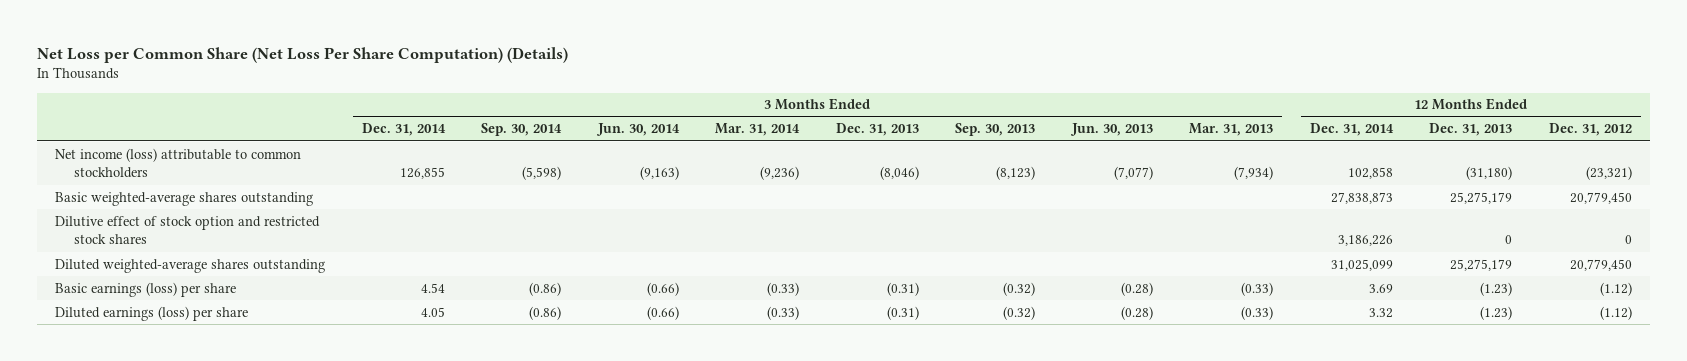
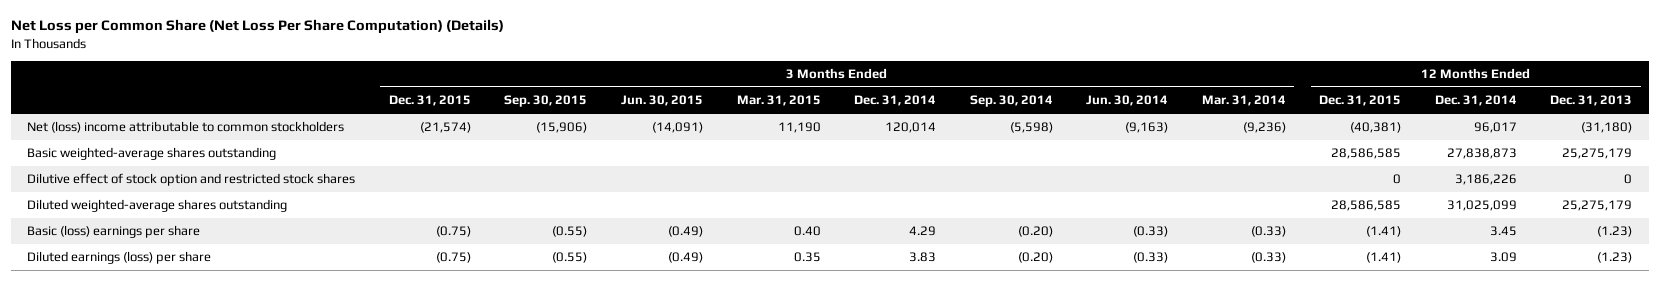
- | 3 Months Ended Dec. 31, 2014 | 3 Months Ended Sep. 30, 2014 | 3 Months Ended Jun. 30, 2014 | 3 Months Ended Mar. 31, 2014 | 3 Months Ended Dec. 31, 2013 | 3 Months Ended Sep. 30, 2013 | 3 Months Ended Jun. 30, 2013 | 3 Months Ended Mar. 31, 2013 | 12 Months Ended Dec. 31, 2014 | 12 Months Ended Dec. 31, 2013 | 12 Months Ended Dec. 31, 2012
+ | 3 Months Ended Dec. 31, 2015 | 3 Months Ended Sep. 30, 2015 | 3 Months Ended Jun. 30, 2015 | 3 Months Ended Mar. 31, 2015 | 3 Months Ended Dec. 31, 2014 | 3 Months Ended Sep. 30, 2014 | 3 Months Ended Jun. 30, 2014 | 3 Months Ended Mar. 31, 2014 | 12 Months Ended Dec. 31, 2015 | 12 Months Ended Dec. 31, 2014 | 12 Months Ended Dec. 31, 2013
- Net income (loss) attributable to common stockholders | 126,855 | (5,598) | (9,163) | (9,236) | (8,046) | (8,123) | (7,077) | (7,934) | 102,858 | (31,180) | (23,321)
+ Net (loss) income attributable to common stockholders | (21,574) | (15,906) | (14,091) | 11,190 | 120,014 | (5,598) | (9,163) | (9,236) | (40,381) | 96,017 | (31,180)
- Basic earnings (loss) per share | 4.54 | (0.86) | (0.66) | (0.33) | (0.31) | (0.32) | (0.28) | (0.33) | 3.69 | (1.23) | (1.12)
- Diluted earnings (loss) per share | 4.05 | (0.86) | (0.66) | (0.33) | (0.31) | (0.32) | (0.28) | (0.33) | 3.32 | (1.23) | (1.12)
+ Basic (loss) earnings per share | (0.75) | (0.55) | (0.49) | 0.40 | 4.29 | (0.20) | (0.33) | (0.33) | (1.41) | 3.45 | (1.23)
+ Diluted earnings (loss) per share | (0.75) | (0.55) | (0.49) | 0.35 | 3.83 | (0.20) | (0.33) | (0.33) | (1.41) | 3.09 | (1.23)

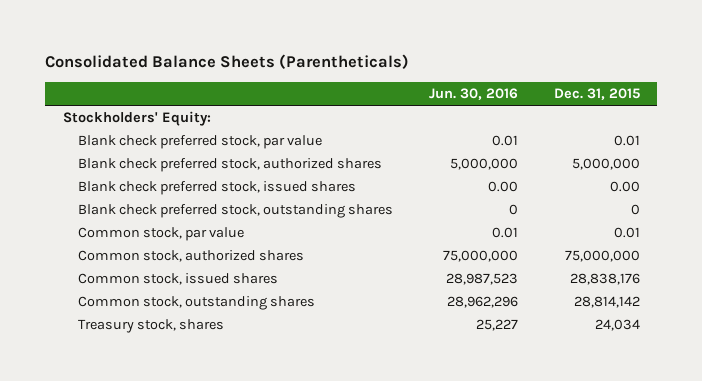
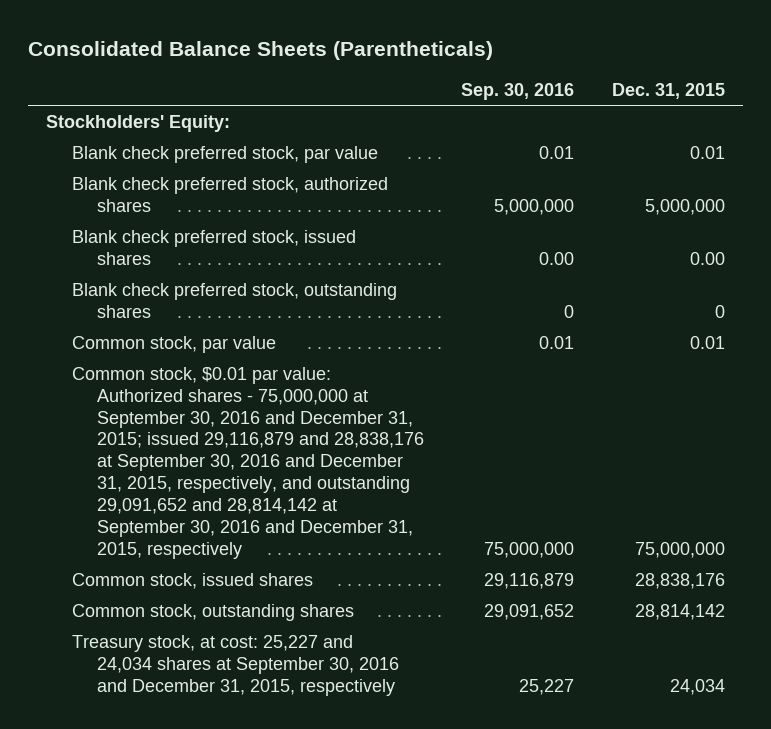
- | Jun. 30, 2016 | Dec. 31, 2015
+ | Sep. 30, 2016 | Dec. 31, 2015
- Common stock, authorized shares | 75,000,000 | 75,000,000
+ Common stock, $0.01 par value: Authorized shares - 75,000,000 at September 30, 2016 and December 31, 2015; issued 29,116,879 and 28,838,176 at September 30, 2016 and December 31, 2015, respectively, and outstanding 29,091,652 and 28,814,142 at September 30, 2016 and December 31, 2015, respectively | 75,000,000 | 75,000,000
- Treasury stock, shares | 25,227 | 24,034
+ Treasury stock, at cost: 25,227 and 24,034 shares at September 30, 2016 and December 31, 2015, respectively | 25,227 | 24,034

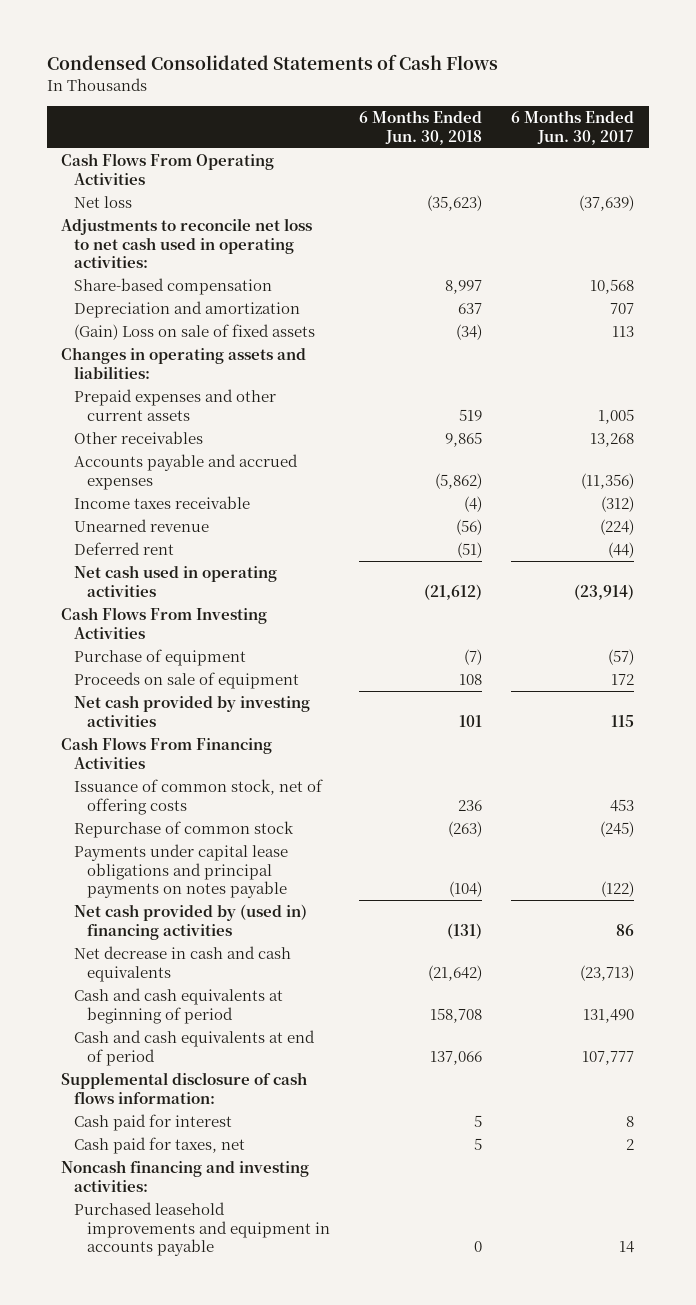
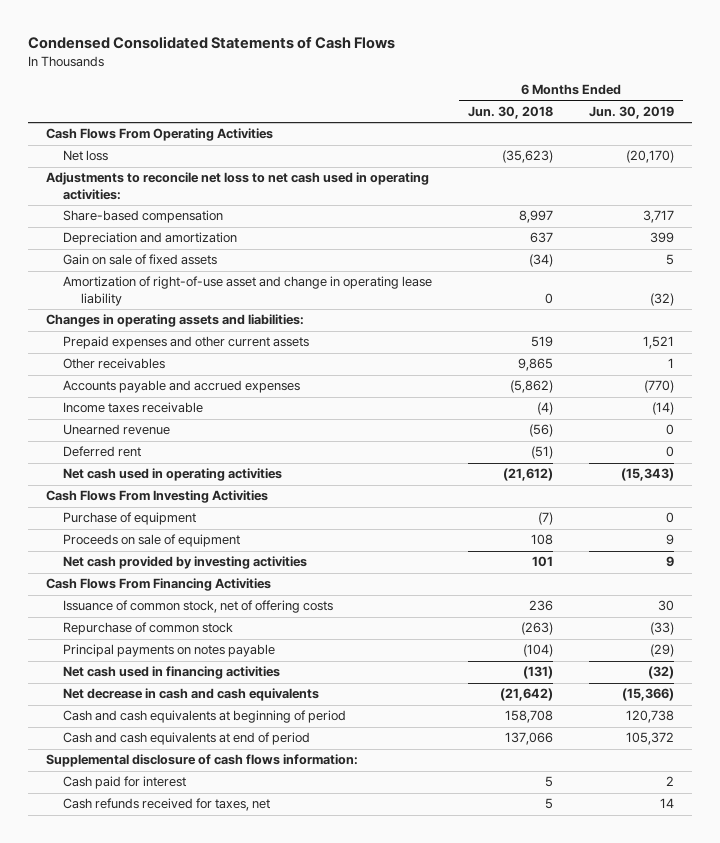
- | 6 Months Ended Jun. 30, 2018 | 6 Months Ended Jun. 30, 2017
+ | 6 Months Ended Jun. 30, 2018 | 6 Months Ended Jun. 30, 2019
- (Gain) Loss on sale of fixed assets | (34) | 113
+ Gain on sale of fixed assets | (34) | 5
+ Amortization of right-of-use asset and change in operating lease liability | 0 | (32)
- Payments under capital lease obligations and principal payments on notes payable | (104) | (122)
- Net cash provided by (used in) financing activities | (131) | 86
+ Principal payments on notes payable | (104) | (29)
+ Net cash used in financing activities | (131) | (32)
- Cash paid for taxes, net | 5 | 2
- Noncash financing and investing activities:
- Purchased leasehold improvements and equipment in accounts payable | 0 | 14
+ Cash refunds received for taxes, net | 5 | 14

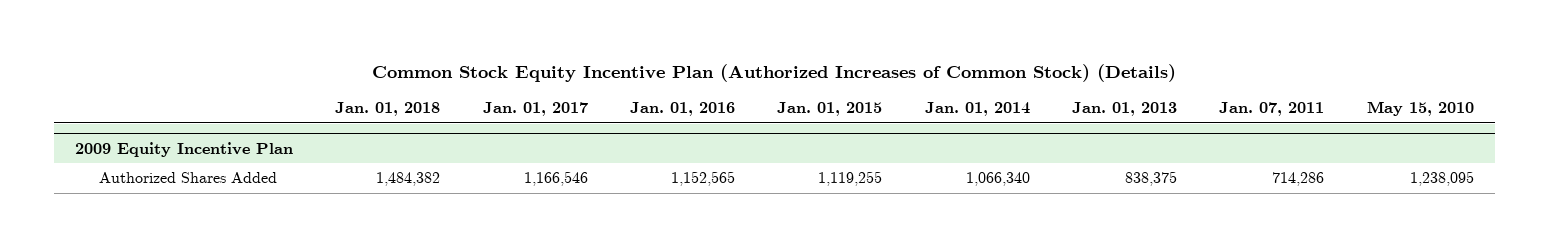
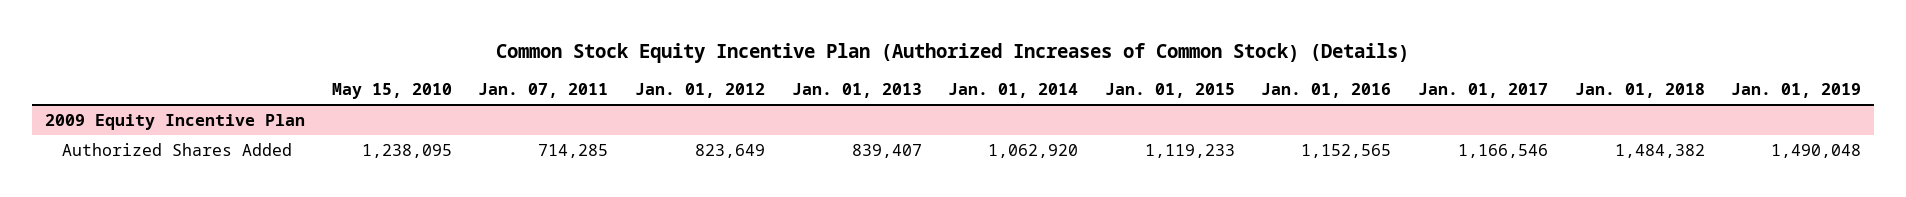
- | Jan. 01, 2018 | Jan. 01, 2017 | Jan. 01, 2016 | Jan. 01, 2015 | Jan. 01, 2014 | Jan. 01, 2013 | Jan. 07, 2011 | May 15, 2010
+ | May 15, 2010 | Jan. 07, 2011 | Jan. 01, 2012 | Jan. 01, 2013 | Jan. 01, 2014 | Jan. 01, 2015 | Jan. 01, 2016 | Jan. 01, 2017 | Jan. 01, 2018 | Jan. 01, 2019
@ 2009 Equity Incentive Plan
- Authorized Shares Added | 1,484,382 | 1,166,546 | 1,152,565 | 1,119,255 | 1,066,340 | 838,375 | 714,286 | 1,238,095
+ Authorized Shares Added | 1,238,095 | 714,285 | 823,649 | 839,407 | 1,062,920 | 1,119,233 | 1,152,565 | 1,166,546 | 1,484,382 | 1,490,048

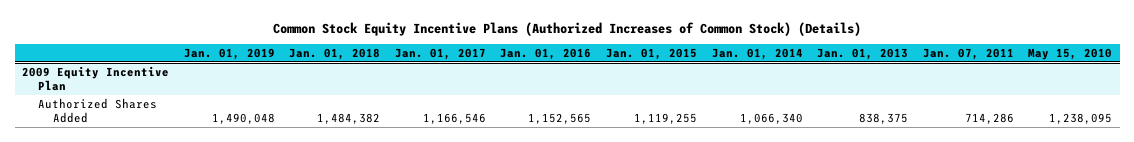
- Common Stock Equity Incentive Plan (Authorized Increases of Common Stock) (Details)
+ Common Stock Equity Incentive Plans (Authorized Increases of Common Stock) (Details)
- | May 15, 2010 | Jan. 07, 2011 | Jan. 01, 2012 | Jan. 01, 2013 | Jan. 01, 2014 | Jan. 01, 2015 | Jan. 01, 2016 | Jan. 01, 2017 | Jan. 01, 2018 | Jan. 01, 2019
+ | Jan. 01, 2019 | Jan. 01, 2018 | Jan. 01, 2017 | Jan. 01, 2016 | Jan. 01, 2015 | Jan. 01, 2014 | Jan. 01, 2013 | Jan. 07, 2011 | May 15, 2010
@ 2009 Equity Incentive Plan
- Authorized Shares Added | 1,238,095 | 714,285 | 823,649 | 839,407 | 1,062,920 | 1,119,233 | 1,152,565 | 1,166,546 | 1,484,382 | 1,490,048
+ Authorized Shares Added | 1,490,048 | 1,484,382 | 1,166,546 | 1,152,565 | 1,119,255 | 1,066,340 | 838,375 | 714,286 | 1,238,095

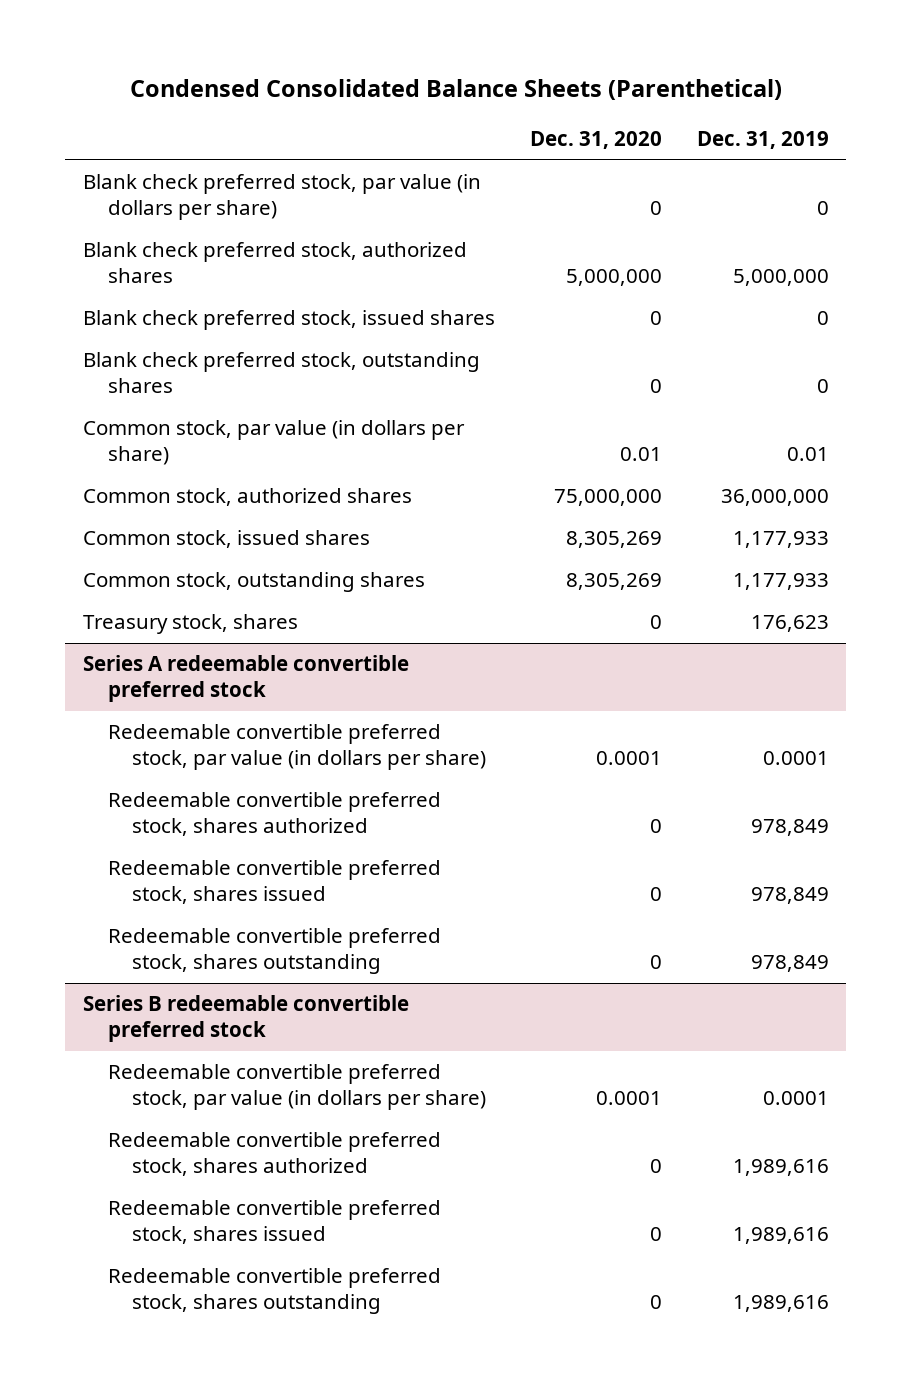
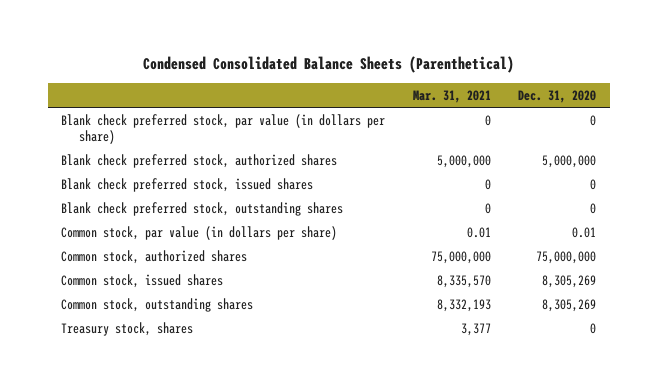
- | Dec. 31, 2020 | Dec. 31, 2019
+ | Mar. 31, 2021 | Dec. 31, 2020
- Series A redeemable convertible preferred stock
- Redeemable convertible preferred stock, par value (in dollars per share) | 0.0001 | 0.0001
- Redeemable convertible preferred stock, shares authorized | 0 | 978,849
- Redeemable convertible preferred stock, shares issued | 0 | 978,849
- Redeemable convertible preferred stock, shares outstanding | 0 | 978,849
- Series B redeemable convertible preferred stock
- Redeemable convertible preferred stock, par value (in dollars per share) | 0.0001 | 0.0001
- Redeemable convertible preferred stock, shares authorized | 0 | 1,989,616
- Redeemable convertible preferred stock, shares issued | 0 | 1,989,616
- Redeemable convertible preferred stock, shares outstanding | 0 | 1,989,616

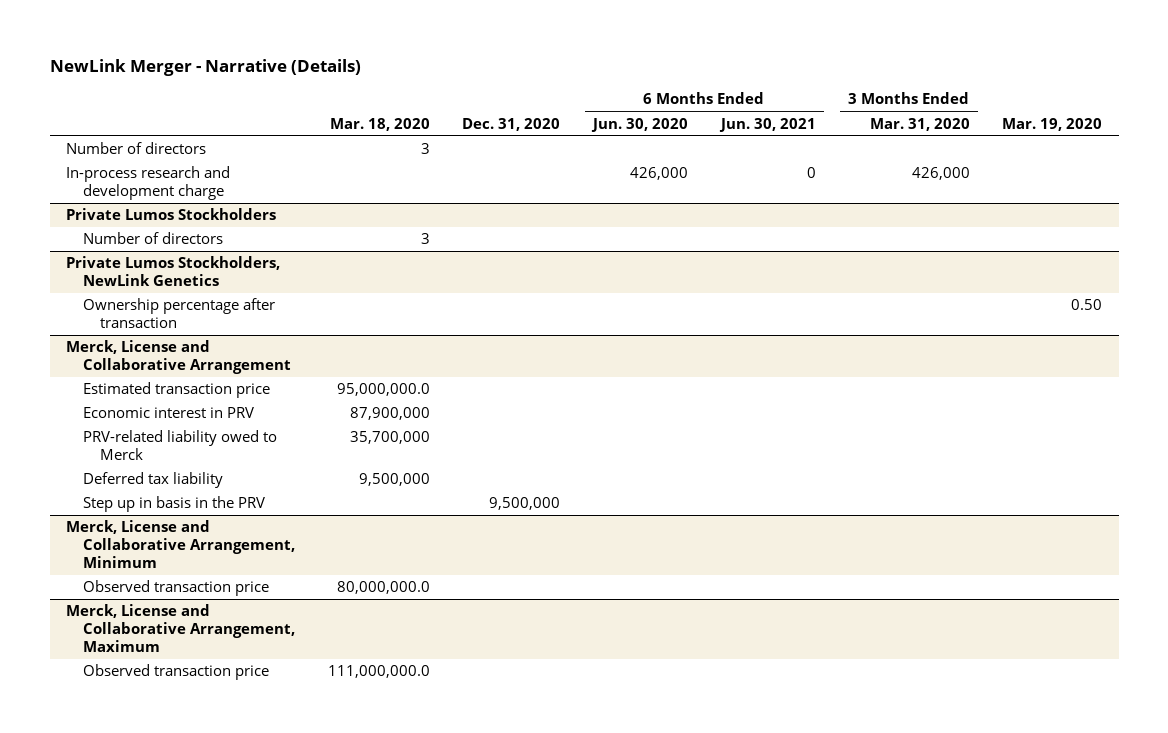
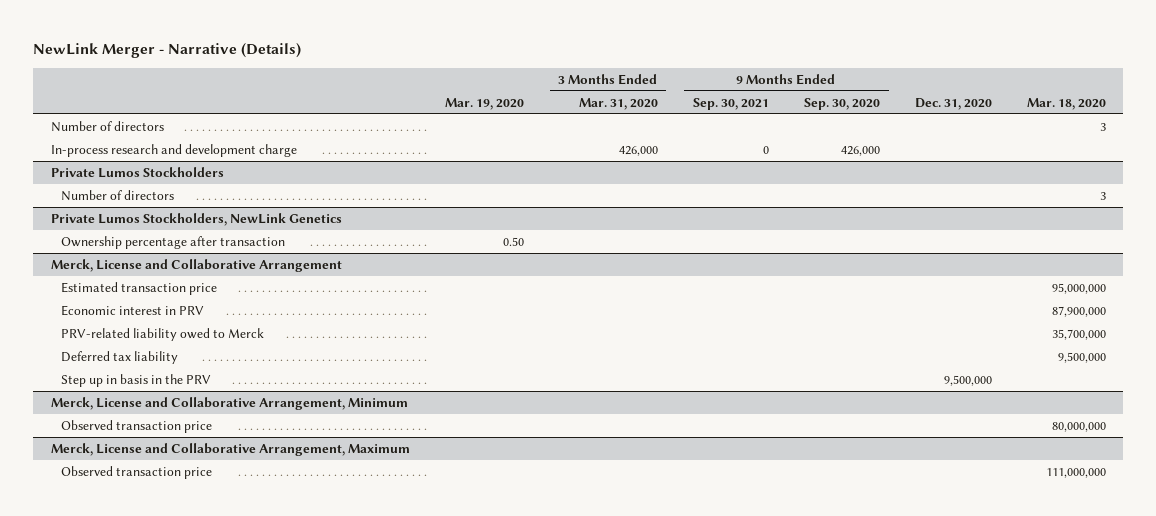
- | Mar. 18, 2020 | Dec. 31, 2020 | 6 Months Ended Jun. 30, 2020 | 6 Months Ended Jun. 30, 2021 | 3 Months Ended Mar. 31, 2020 | Mar. 19, 2020
+ | Mar. 19, 2020 | 3 Months Ended Mar. 31, 2020 | 9 Months Ended Sep. 30, 2021 | 9 Months Ended Sep. 30, 2020 | Dec. 31, 2020 | Mar. 18, 2020
@ Merck, License and Collaborative Arrangement
- Estimated transaction price | 95,000,000.0 | | | | |
+ Estimated transaction price | | | | | | 95,000,000
@ Merck, License and Collaborative Arrangement, Minimum
- Observed transaction price | 80,000,000.0 | | | | |
+ Observed transaction price | | | | | | 80,000,000
@ Merck, License and Collaborative Arrangement, Maximum
- Observed transaction price | 111,000,000.0 | | | | |
+ Observed transaction price | | | | | | 111,000,000

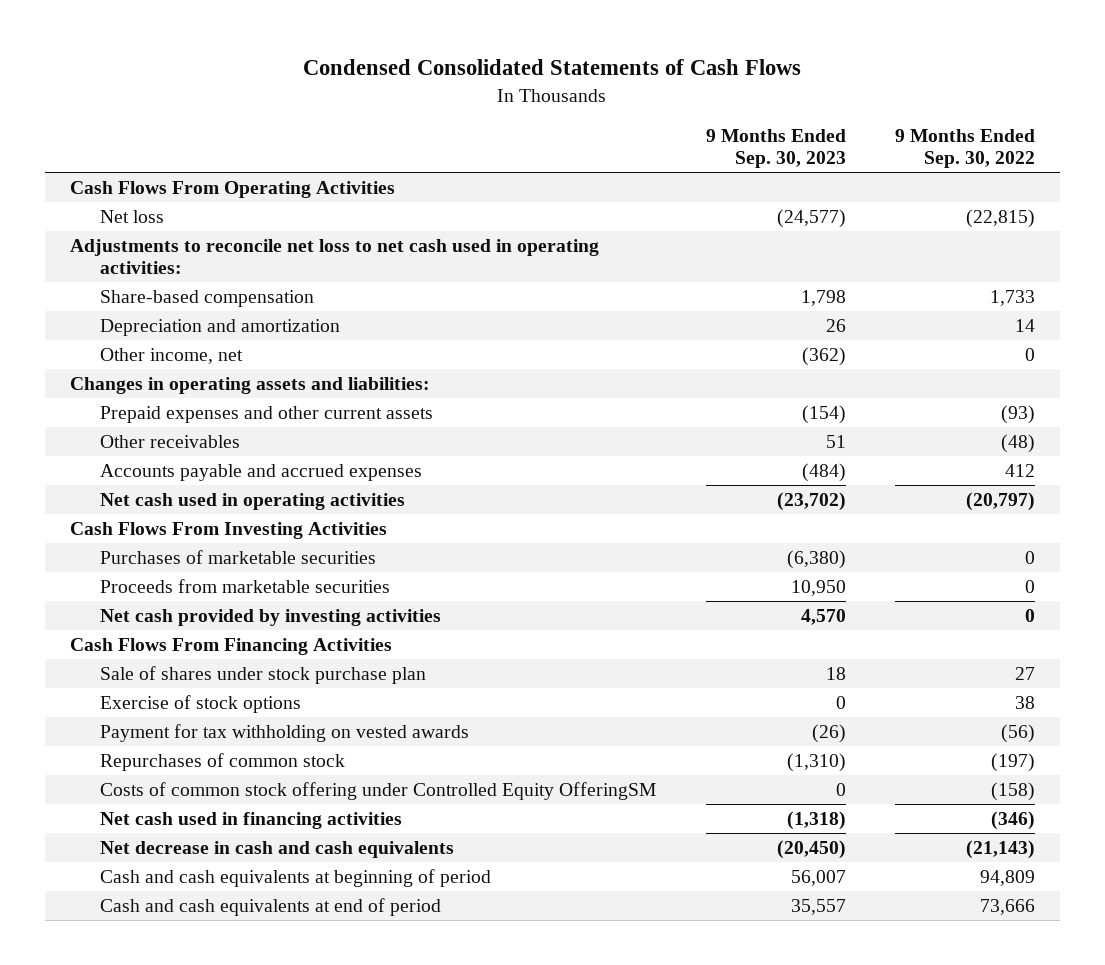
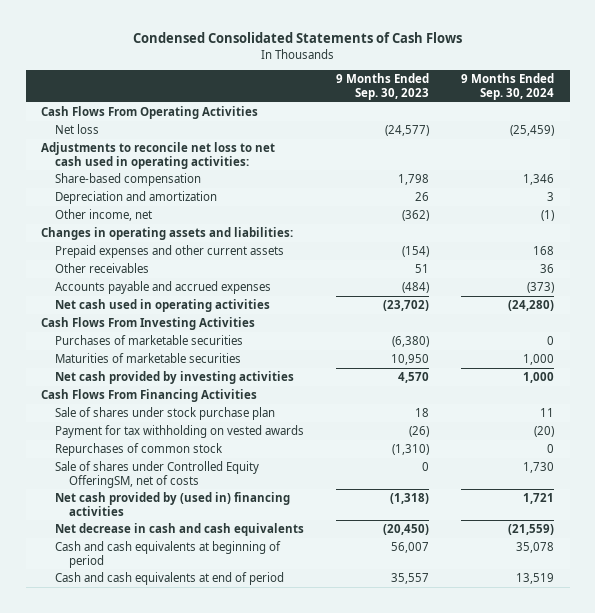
- | 9 Months Ended Sep. 30, 2023 | 9 Months Ended Sep. 30, 2022
+ | 9 Months Ended Sep. 30, 2023 | 9 Months Ended Sep. 30, 2024
- Proceeds from marketable securities | 10,950 | 0
+ Maturities of marketable securities | 10,950 | 1,000
- Exercise of stock options | 0 | 38
- Costs of common stock offering under Controlled Equity OfferingSM | 0 | (158)
- Net cash used in financing activities | (1,318) | (346)
+ Sale of shares under Controlled Equity OfferingSM, net of costs | 0 | 1,730
+ Net cash provided by (used in) financing activities | (1,318) | 1,721

